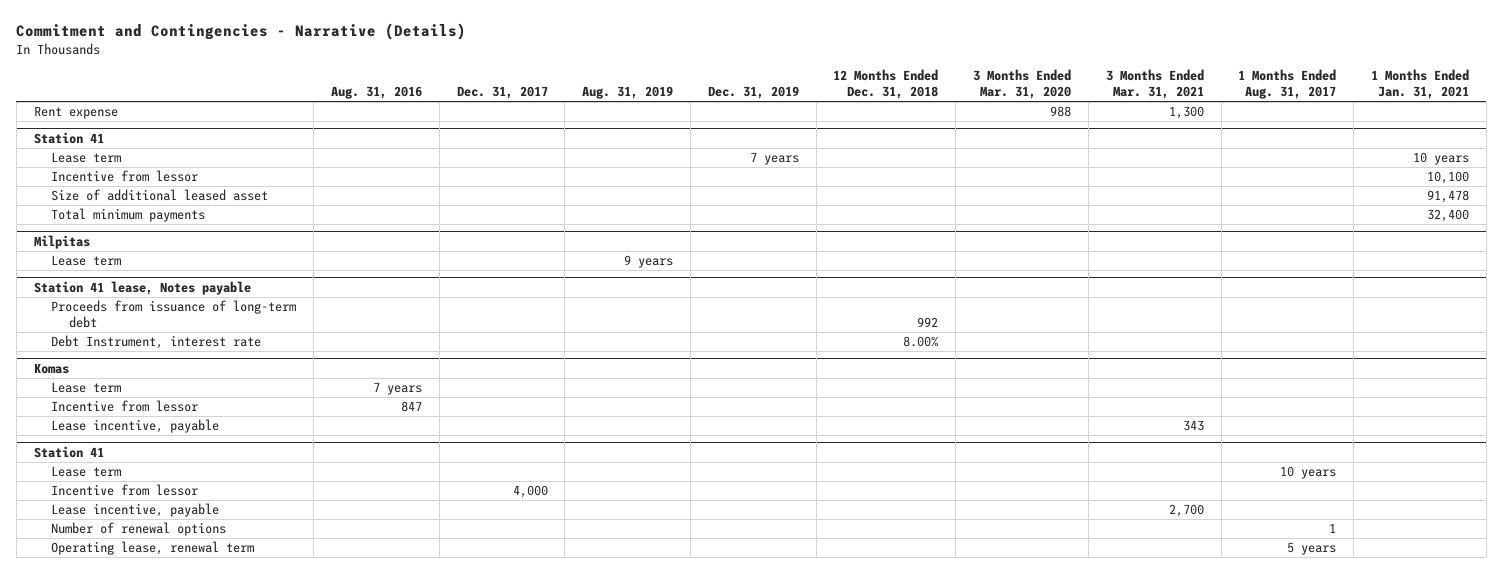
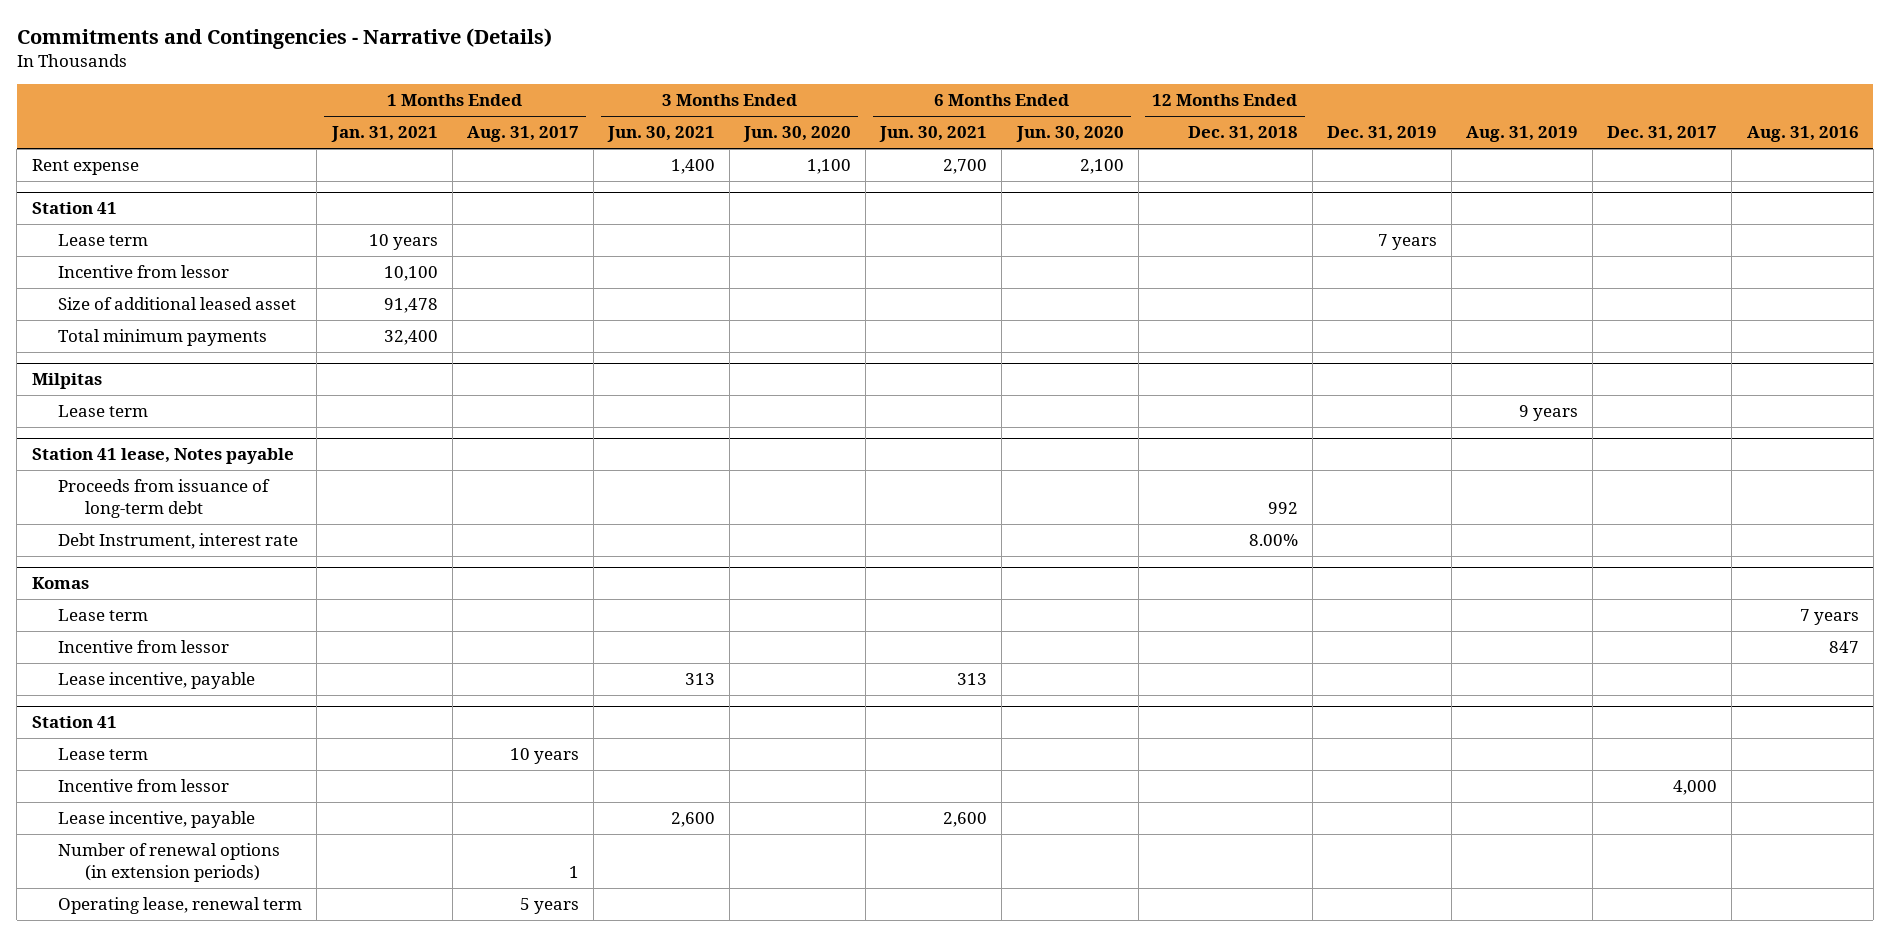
- Commitment and Contingencies - Narrative (Details)
+ Commitments and Contingencies - Narrative (Details)
- | Aug. 31, 2016 | Dec. 31, 2017 | Aug. 31, 2019 | Dec. 31, 2019 | 12 Months Ended Dec. 31, 2018 | 3 Months Ended Mar. 31, 2020 | 3 Months Ended Mar. 31, 2021 | 1 Months Ended Aug. 31, 2017 | 1 Months Ended Jan. 31, 2021
+ | 1 Months Ended Jan. 31, 2021 | 1 Months Ended Aug. 31, 2017 | 3 Months Ended Jun. 30, 2021 | 3 Months Ended Jun. 30, 2020 | 6 Months Ended Jun. 30, 2021 | 6 Months Ended Jun. 30, 2020 | 12 Months Ended Dec. 31, 2018 | Dec. 31, 2019 | Aug. 31, 2019 | Dec. 31, 2017 | Aug. 31, 2016
@ Station 41
- Number of renewal options | | | | | | | | 1 |
+ Number of renewal options (in extension periods) | | 1 | | | | | | | | |

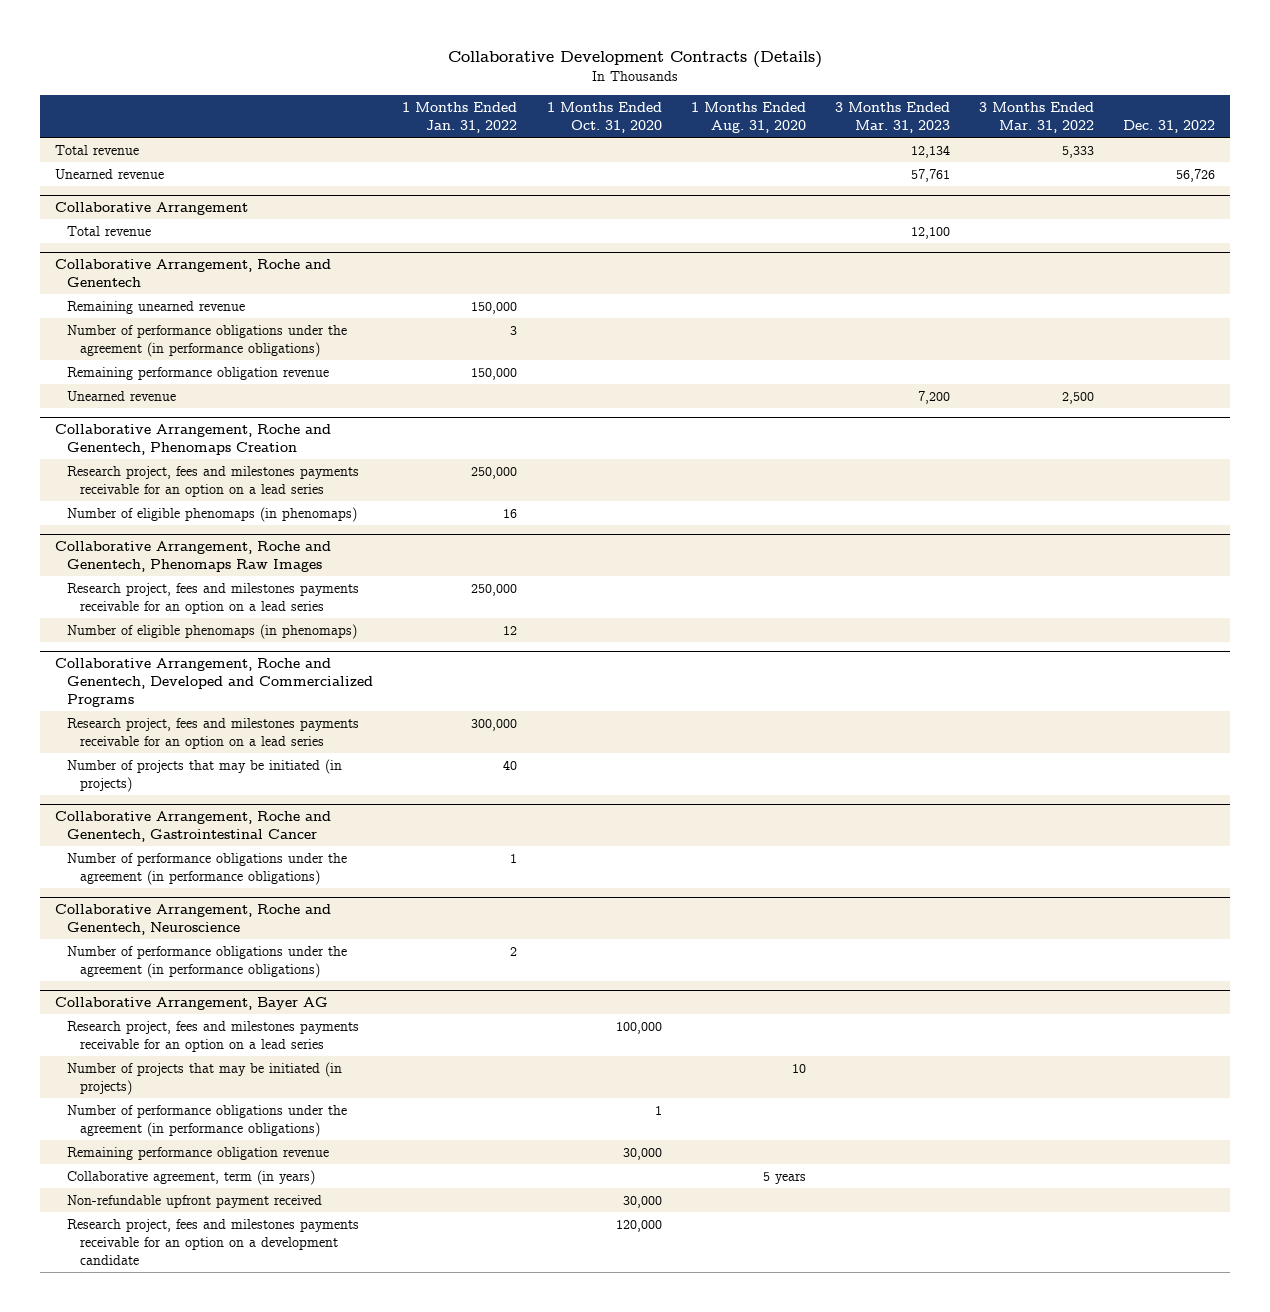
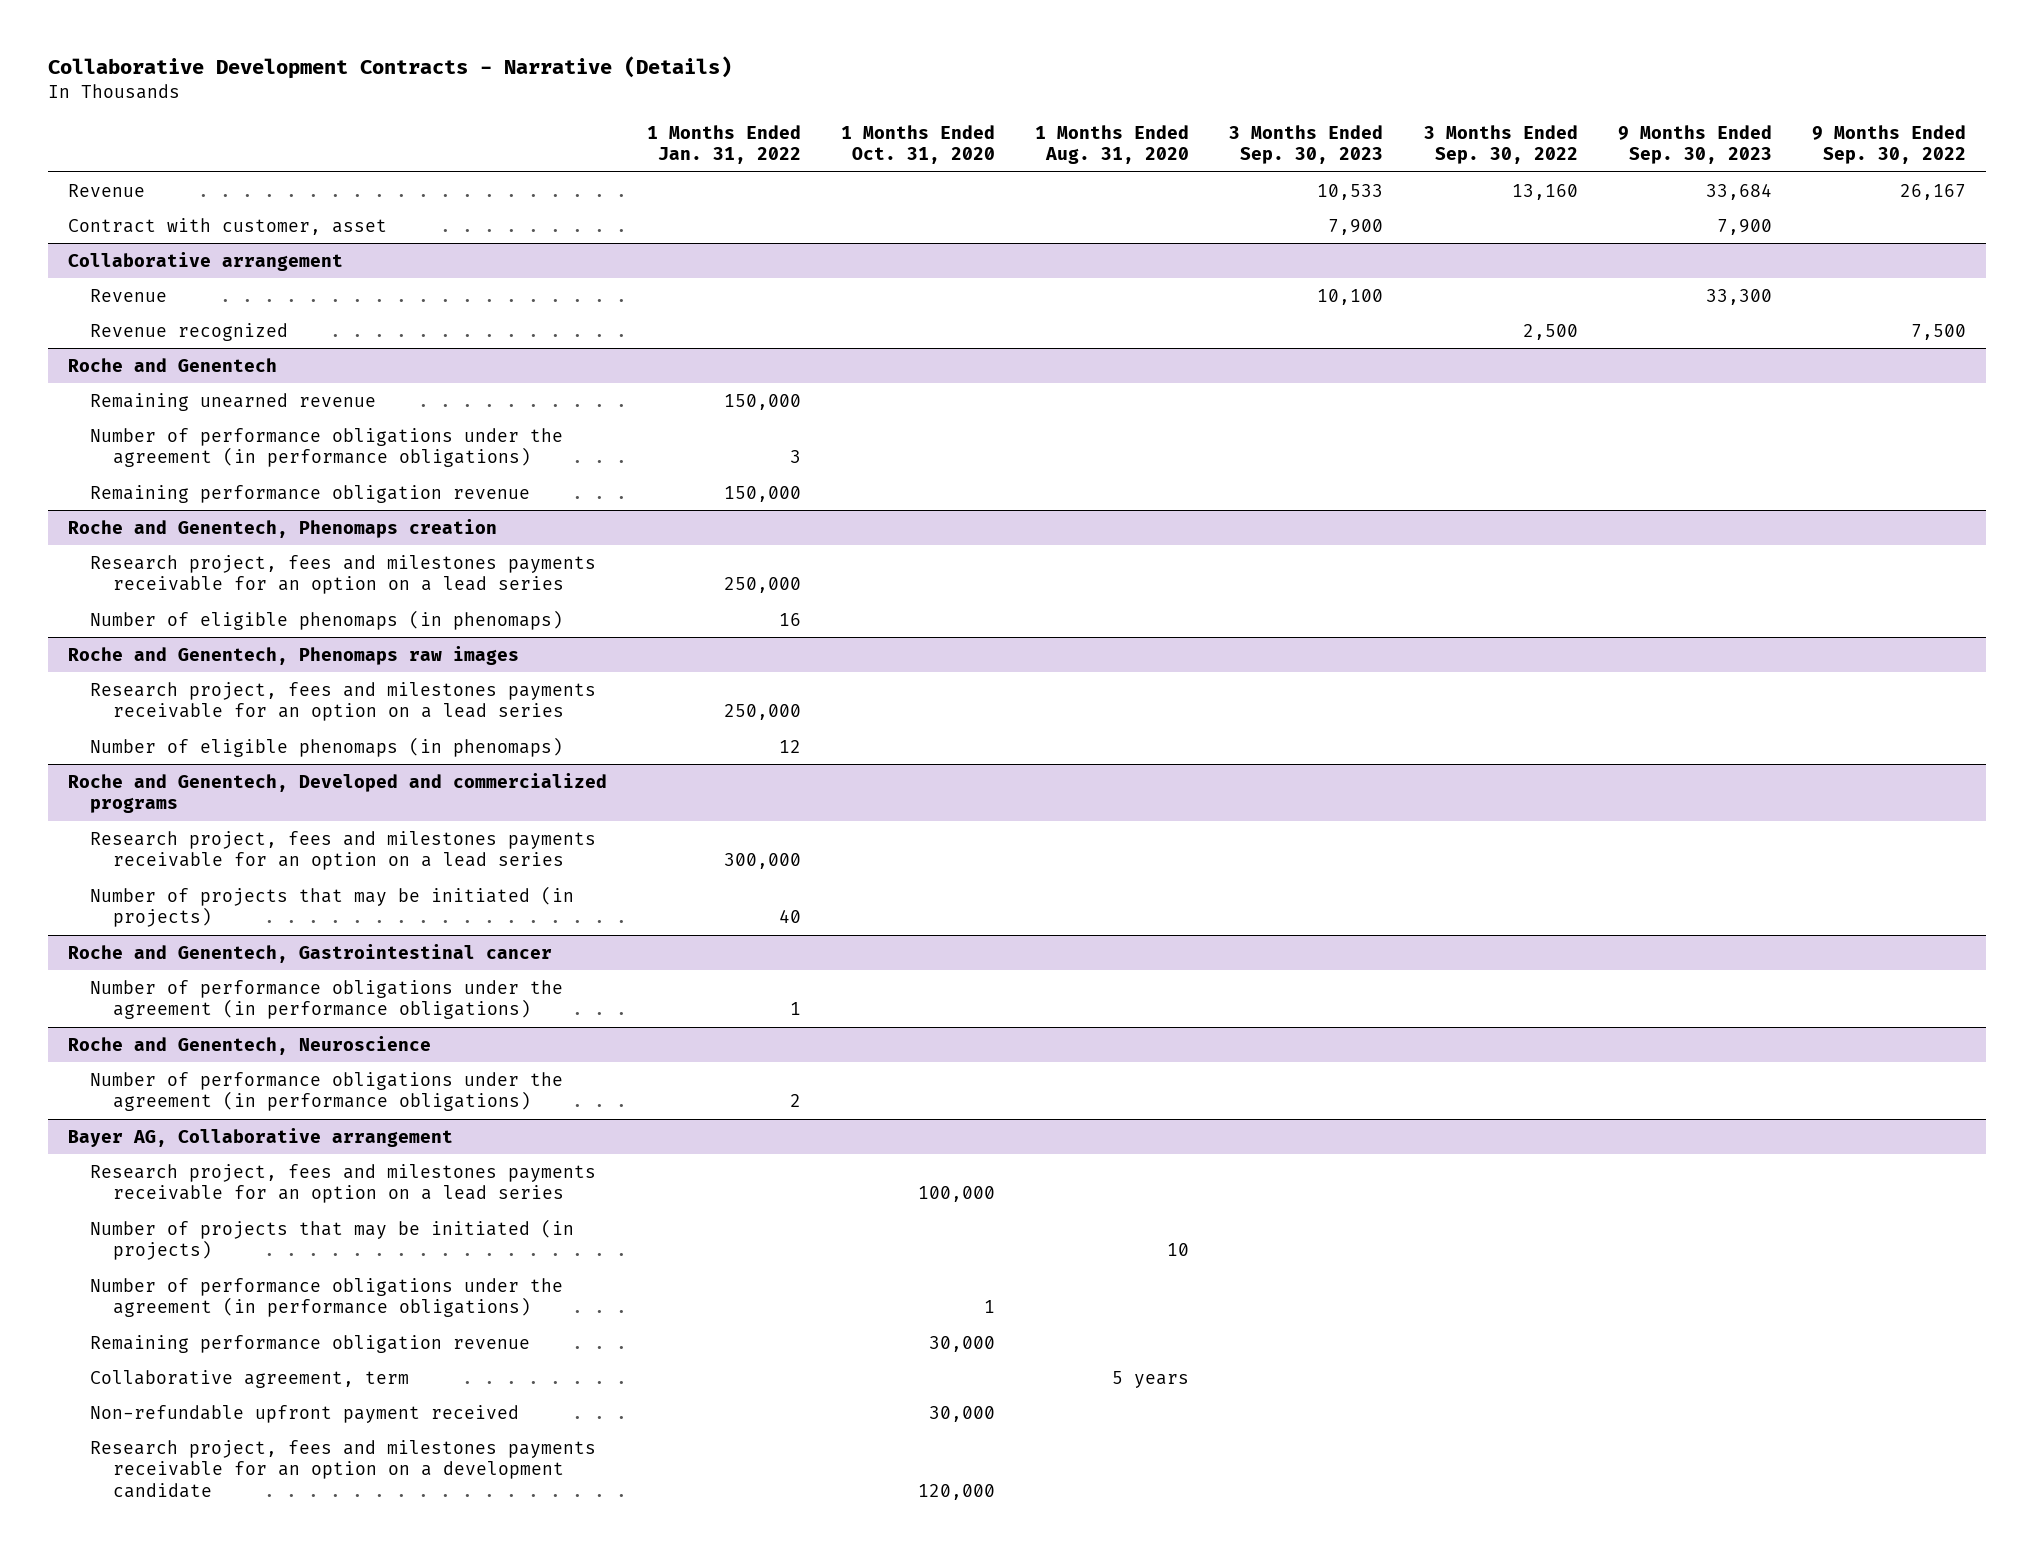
- Collaborative Development Contracts (Details)
+ Collaborative Development Contracts - Narrative (Details)
- | 1 Months Ended Jan. 31, 2022 | 1 Months Ended Oct. 31, 2020 | 1 Months Ended Aug. 31, 2020 | 3 Months Ended Mar. 31, 2023 | 3 Months Ended Mar. 31, 2022 | Dec. 31, 2022
+ | 1 Months Ended Jan. 31, 2022 | 1 Months Ended Oct. 31, 2020 | 1 Months Ended Aug. 31, 2020 | 3 Months Ended Sep. 30, 2023 | 3 Months Ended Sep. 30, 2022 | 9 Months Ended Sep. 30, 2023 | 9 Months Ended Sep. 30, 2022
- Total revenue | | | | 12,134 | 5,333 |
- Unearned revenue | | | | 57,761 | | 56,726
- Collaborative Arrangement
- Total revenue | | | | 12,100 | |
- Collaborative Arrangement, Roche and Genentech
+ Revenue | | | | 10,533 | 13,160 | 33,684 | 26,167
+ Contract with customer, asset | | | | 7,900 | | 7,900 |
+ Collaborative arrangement
+ Revenue | | | | 10,100 | | 33,300 |
+ Revenue recognized | | | | | 2,500 | | 7,500
+ Roche and Genentech
- Unearned revenue | | | | 7,200 | 2,500 |
- Collaborative Arrangement, Roche and Genentech, Phenomaps Creation
+ Roche and Genentech, Phenomaps creation
- Collaborative Arrangement, Roche and Genentech, Phenomaps Raw Images
+ Roche and Genentech, Phenomaps raw images
- Collaborative Arrangement, Roche and Genentech, Developed and Commercialized Programs
+ Roche and Genentech, Developed and commercialized programs
- Collaborative Arrangement, Roche and Genentech, Gastrointestinal Cancer
+ Roche and Genentech, Gastrointestinal cancer
- Collaborative Arrangement, Roche and Genentech, Neuroscience
+ Roche and Genentech, Neuroscience
- Collaborative Arrangement, Bayer AG
+ Bayer AG, Collaborative arrangement
- Collaborative agreement, term (in years) | | | 5 years | | |
+ Collaborative agreement, term | | | 5 years | | | |

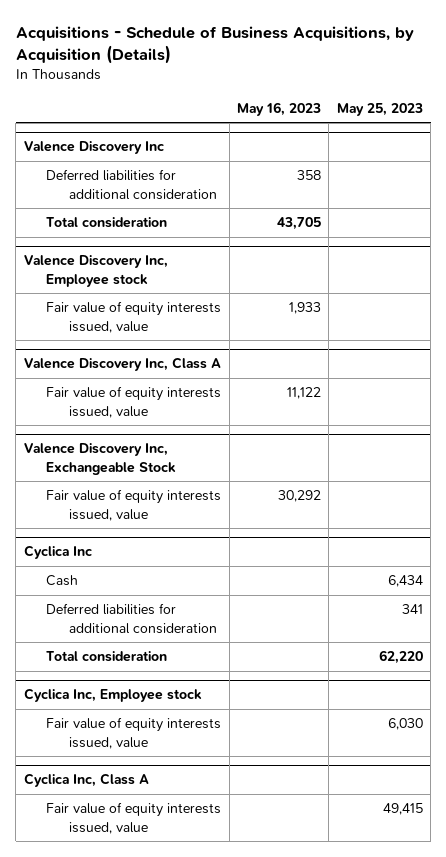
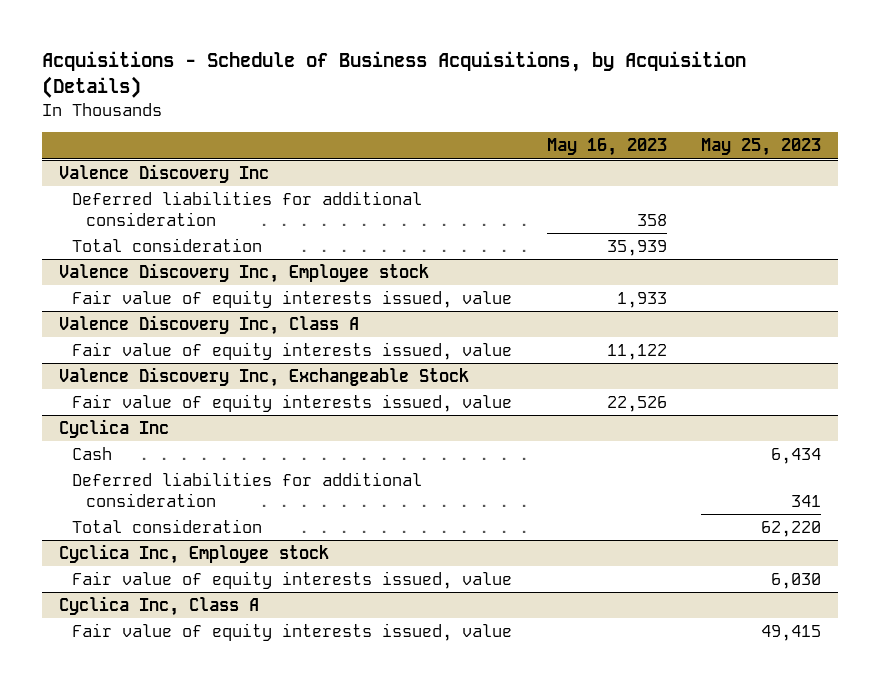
@ Valence Discovery Inc
- Total consideration | 43,705 |
+ Total consideration | 35,939 |
@ Valence Discovery Inc, Exchangeable Stock
- Fair value of equity interests issued, value | 30,292 |
+ Fair value of equity interests issued, value | 22,526 |

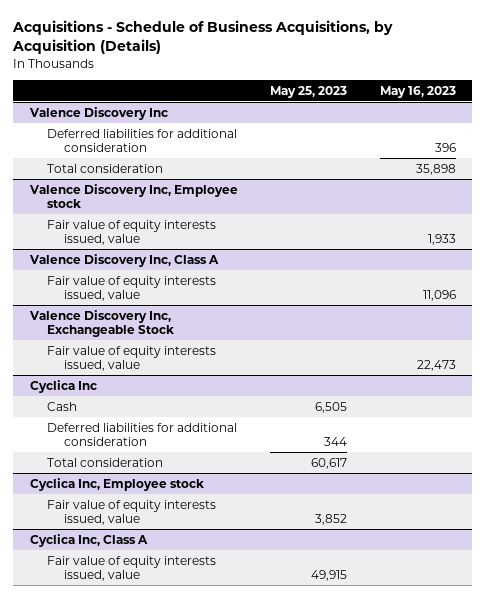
- | May 16, 2023 | May 25, 2023
+ | May 25, 2023 | May 16, 2023
@ Valence Discovery Inc
- Deferred liabilities for additional consideration | 358 |
- Total consideration | 35,939 |
+ Deferred liabilities for additional consideration | | 396
+ Total consideration | | 35,898
@ Valence Discovery Inc, Class A
- Fair value of equity interests issued, value | 11,122 |
+ Fair value of equity interests issued, value | | 11,096
@ Valence Discovery Inc, Exchangeable Stock
- Fair value of equity interests issued, value | 22,526 |
+ Fair value of equity interests issued, value | | 22,473
@ Cyclica Inc
- Cash | | 6,434
- Deferred liabilities for additional consideration | | 341
- Total consideration | | 62,220
+ Cash | 6,505 |
+ Deferred liabilities for additional consideration | 344 |
+ Total consideration | 60,617 |
@ Cyclica Inc, Employee stock
- Fair value of equity interests issued, value | | 6,030
+ Fair value of equity interests issued, value | 3,852 |
@ Cyclica Inc, Class A
- Fair value of equity interests issued, value | | 49,415
+ Fair value of equity interests issued, value | 49,915 |

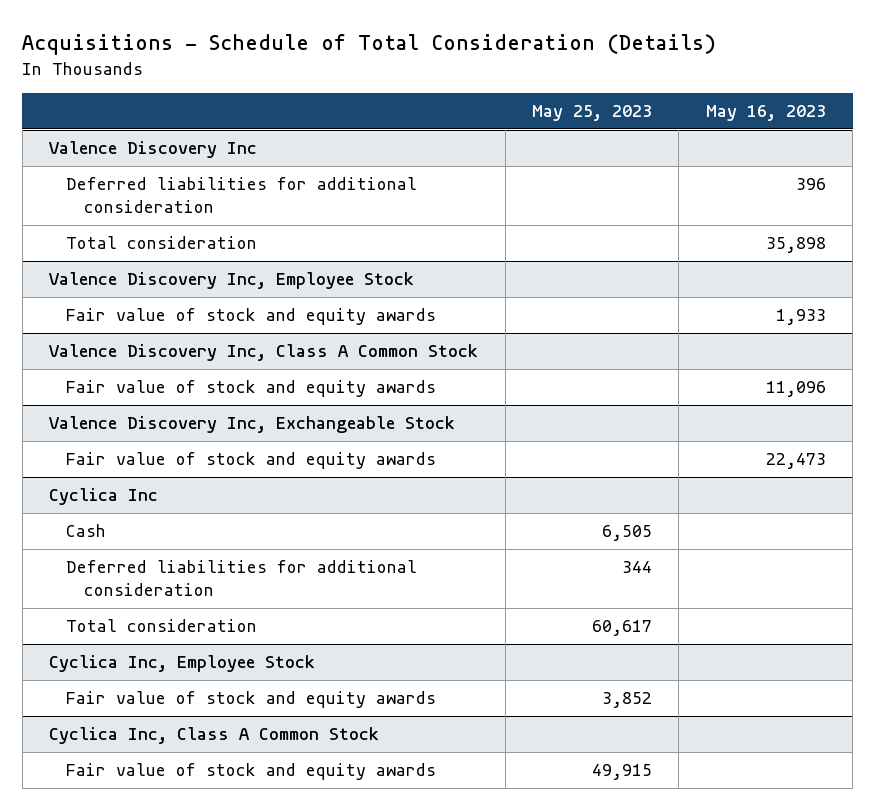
- Acquisitions - Schedule of Business Acquisitions, by Acquisition (Details)
+ Acquisitions - Schedule of Total Consideration (Details)
- Valence Discovery Inc, Employee stock
- Fair value of equity interests issued, value | | 1,933
- Valence Discovery Inc, Class A
- Fair value of equity interests issued, value | | 11,096
+ Valence Discovery Inc, Employee Stock
+ Fair value of stock and equity awards | | 1,933
+ Valence Discovery Inc, Class A Common Stock
+ Fair value of stock and equity awards | | 11,096
@ Valence Discovery Inc, Exchangeable Stock
- Fair value of equity interests issued, value | | 22,473
+ Fair value of stock and equity awards | | 22,473
- Cyclica Inc, Employee stock
- Fair value of equity interests issued, value | 3,852 |
- Cyclica Inc, Class A
- Fair value of equity interests issued, value | 49,915 |
+ Cyclica Inc, Employee Stock
+ Fair value of stock and equity awards | 3,852 |
+ Cyclica Inc, Class A Common Stock
+ Fair value of stock and equity awards | 49,915 |

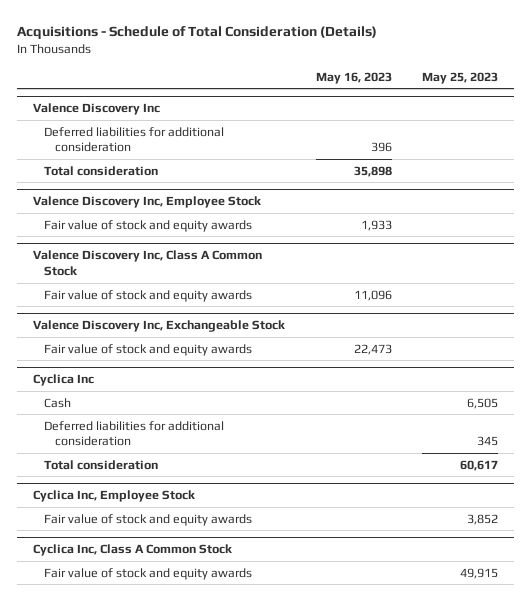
- | May 25, 2023 | May 16, 2023
+ | May 16, 2023 | May 25, 2023
@ Cyclica Inc
- Deferred liabilities for additional consideration | 344 |
+ Deferred liabilities for additional consideration | | 345

